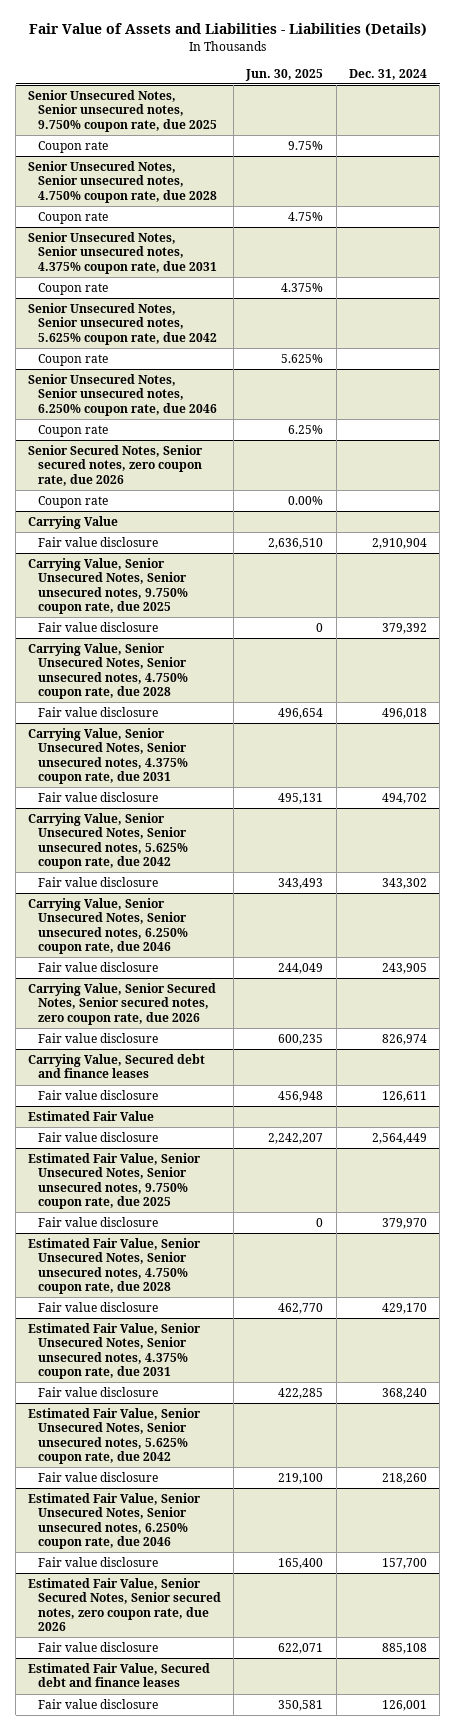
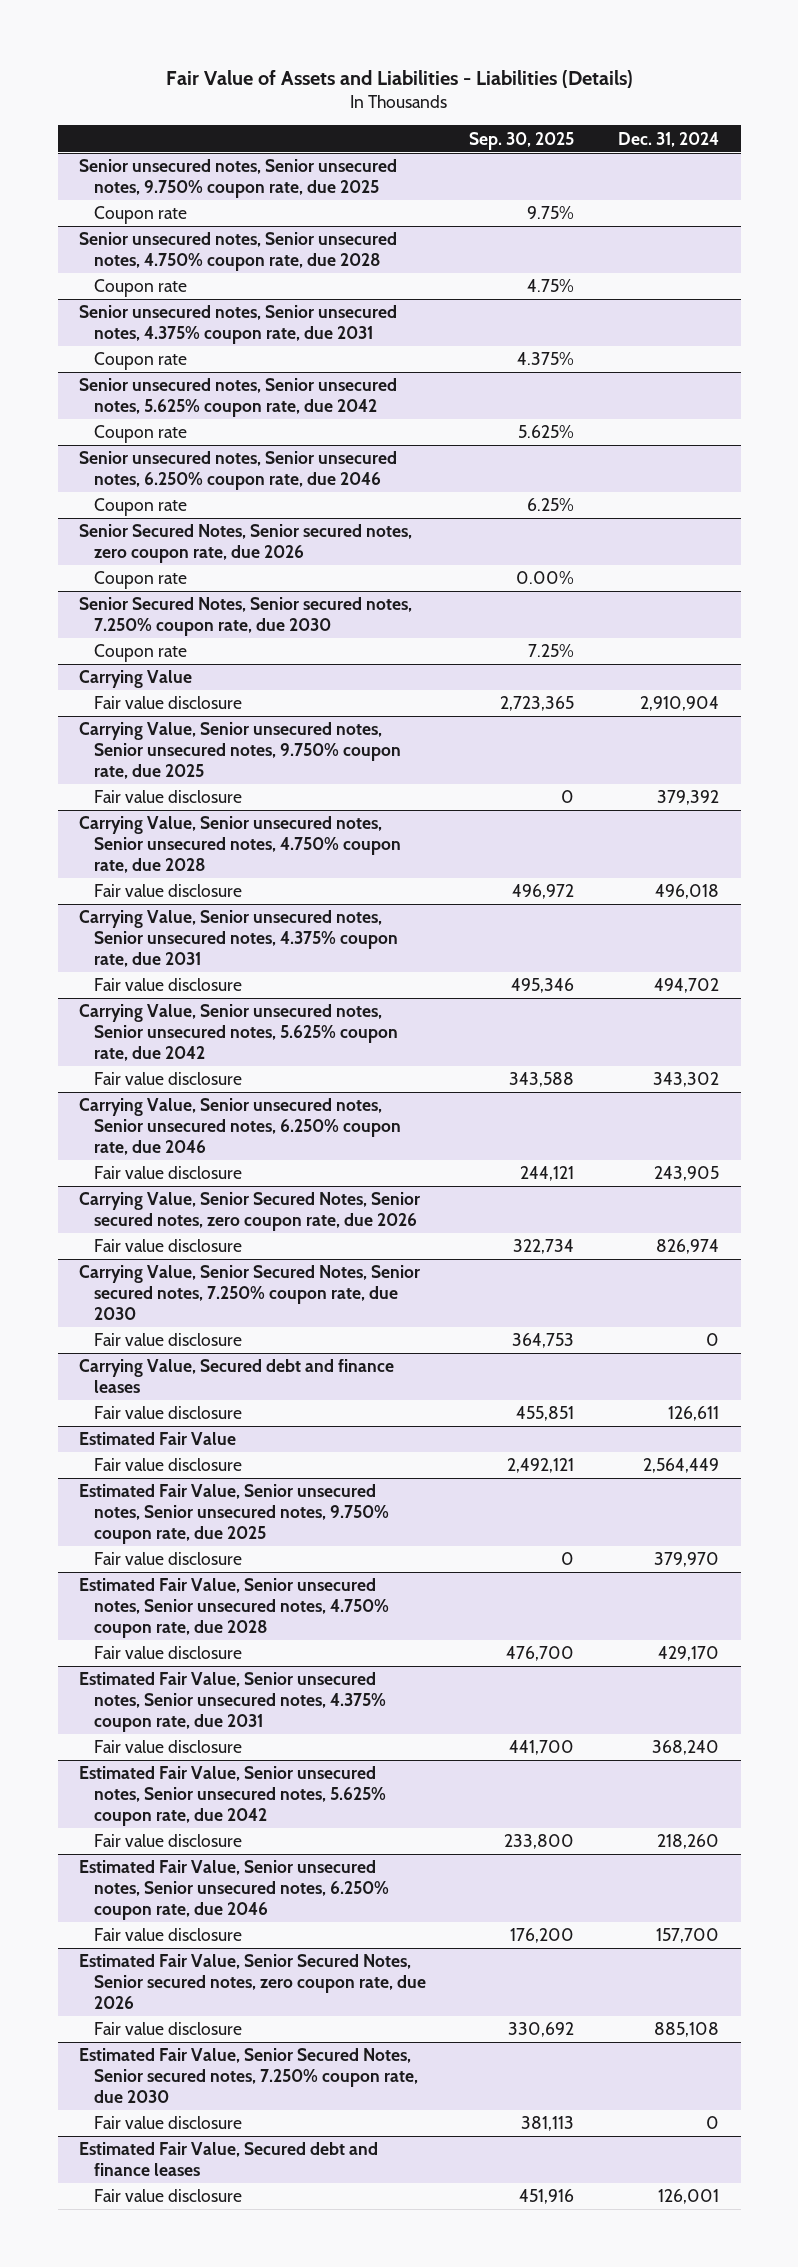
- | Jun. 30, 2025 | Dec. 31, 2024
+ | Sep. 30, 2025 | Dec. 31, 2024
- Senior Unsecured Notes, Senior unsecured notes, 9.750% coupon rate, due 2025
+ Senior unsecured notes, Senior unsecured notes, 9.750% coupon rate, due 2025
- Senior Unsecured Notes, Senior unsecured notes, 4.750% coupon rate, due 2028
+ Senior unsecured notes, Senior unsecured notes, 4.750% coupon rate, due 2028
- Senior Unsecured Notes, Senior unsecured notes, 4.375% coupon rate, due 2031
+ Senior unsecured notes, Senior unsecured notes, 4.375% coupon rate, due 2031
- Senior Unsecured Notes, Senior unsecured notes, 5.625% coupon rate, due 2042
+ Senior unsecured notes, Senior unsecured notes, 5.625% coupon rate, due 2042
- Senior Unsecured Notes, Senior unsecured notes, 6.250% coupon rate, due 2046
+ Senior unsecured notes, Senior unsecured notes, 6.250% coupon rate, due 2046
+ Senior Secured Notes, Senior secured notes, 7.250% coupon rate, due 2030
+ Coupon rate | 7.25% |
- Carrying Value, Senior Unsecured Notes, Senior unsecured notes, 9.750% coupon rate, due 2025
+ Carrying Value, Senior unsecured notes, Senior unsecured notes, 9.750% coupon rate, due 2025
- Carrying Value, Senior Unsecured Notes, Senior unsecured notes, 4.750% coupon rate, due 2028
+ Carrying Value, Senior unsecured notes, Senior unsecured notes, 4.750% coupon rate, due 2028
- Carrying Value, Senior Unsecured Notes, Senior unsecured notes, 4.375% coupon rate, due 2031
+ Carrying Value, Senior unsecured notes, Senior unsecured notes, 4.375% coupon rate, due 2031
- Carrying Value, Senior Unsecured Notes, Senior unsecured notes, 5.625% coupon rate, due 2042
+ Carrying Value, Senior unsecured notes, Senior unsecured notes, 5.625% coupon rate, due 2042
- Carrying Value, Senior Unsecured Notes, Senior unsecured notes, 6.250% coupon rate, due 2046
+ Carrying Value, Senior unsecured notes, Senior unsecured notes, 6.250% coupon rate, due 2046
+ Carrying Value, Senior Secured Notes, Senior secured notes, 7.250% coupon rate, due 2030
+ Fair value disclosure | 364,753 | 0
- Estimated Fair Value, Senior Unsecured Notes, Senior unsecured notes, 9.750% coupon rate, due 2025
+ Estimated Fair Value, Senior unsecured notes, Senior unsecured notes, 9.750% coupon rate, due 2025
- Estimated Fair Value, Senior Unsecured Notes, Senior unsecured notes, 4.750% coupon rate, due 2028
+ Estimated Fair Value, Senior unsecured notes, Senior unsecured notes, 4.750% coupon rate, due 2028
- Estimated Fair Value, Senior Unsecured Notes, Senior unsecured notes, 4.375% coupon rate, due 2031
+ Estimated Fair Value, Senior unsecured notes, Senior unsecured notes, 4.375% coupon rate, due 2031
- Estimated Fair Value, Senior Unsecured Notes, Senior unsecured notes, 5.625% coupon rate, due 2042
+ Estimated Fair Value, Senior unsecured notes, Senior unsecured notes, 5.625% coupon rate, due 2042
- Estimated Fair Value, Senior Unsecured Notes, Senior unsecured notes, 6.250% coupon rate, due 2046
+ Estimated Fair Value, Senior unsecured notes, Senior unsecured notes, 6.250% coupon rate, due 2046
+ Estimated Fair Value, Senior Secured Notes, Senior secured notes, 7.250% coupon rate, due 2030
+ Fair value disclosure | 381,113 | 0

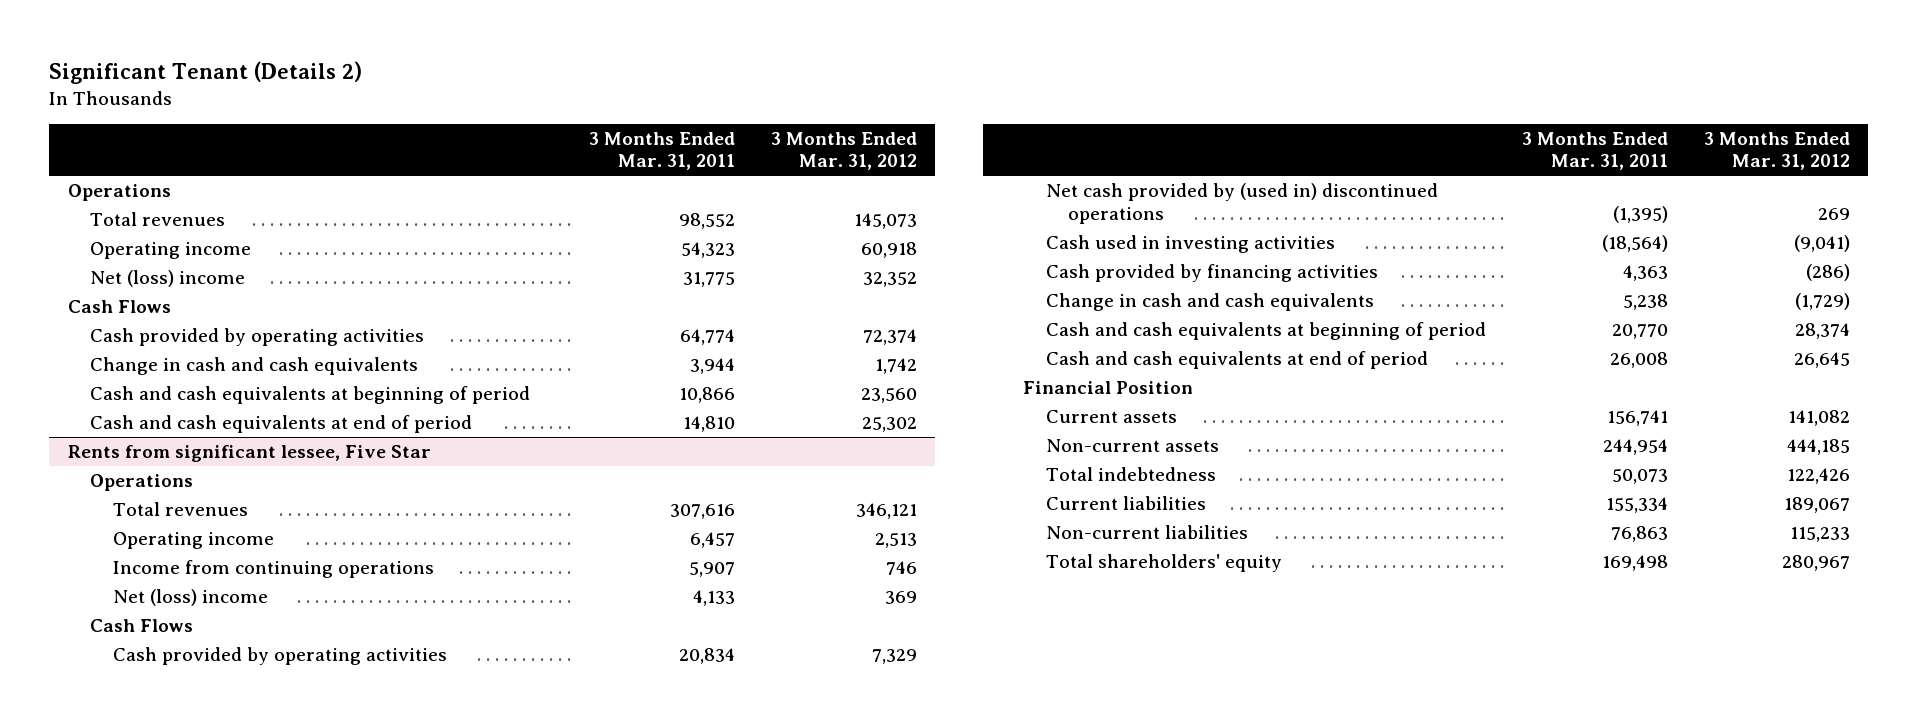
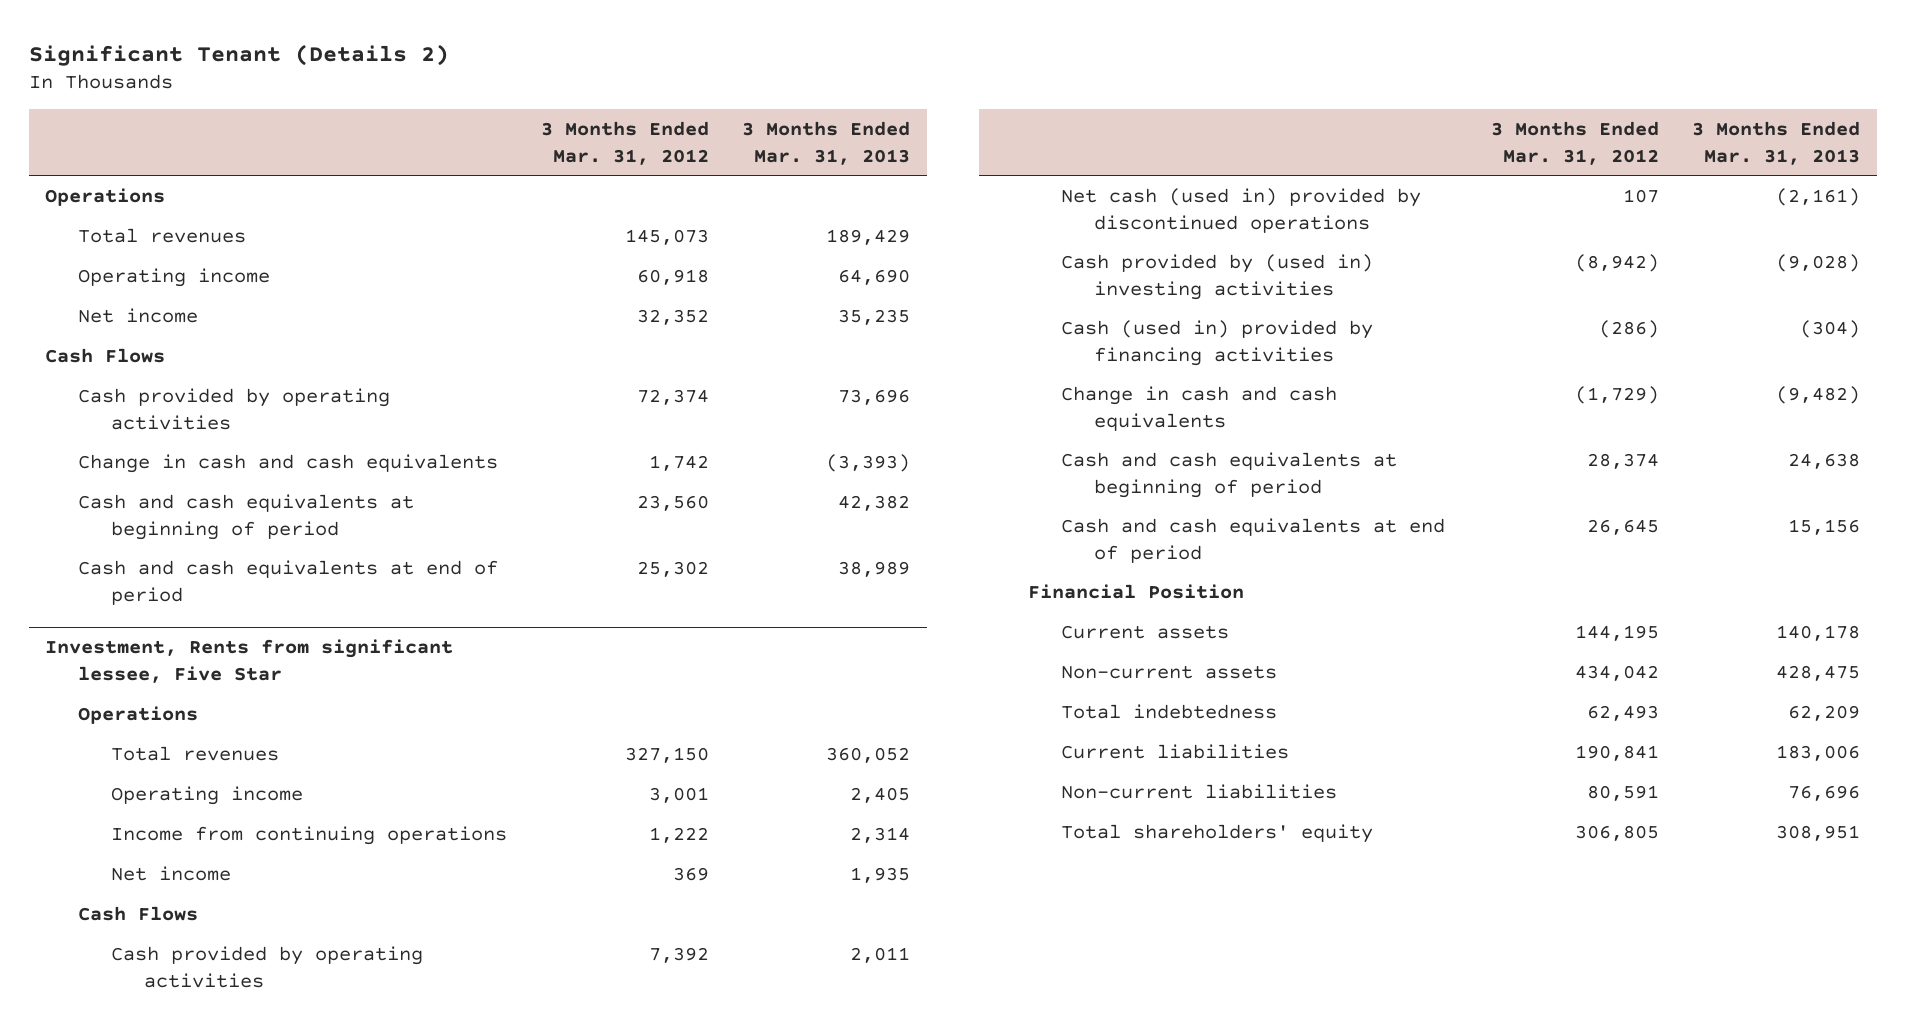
- | 3 Months Ended Mar. 31, 2011 | 3 Months Ended Mar. 31, 2012
+ | 3 Months Ended Mar. 31, 2012 | 3 Months Ended Mar. 31, 2013
- Net (loss) income | 31,775 | 32,352
+ Net income | 32,352 | 35,235
- Rents from significant lessee, Five Star
+ Investment, Rents from significant lessee, Five Star
- Total revenues | 307,616 | 346,121
- Operating income | 6,457 | 2,513
- Income from continuing operations | 5,907 | 746
- Net (loss) income | 4,133 | 369
+ Total revenues | 327,150 | 360,052
+ Operating income | 3,001 | 2,405
+ Income from continuing operations | 1,222 | 2,314
+ Net income | 369 | 1,935
- Cash provided by operating activities | 20,834 | 7,329
- Net cash provided by (used in) discontinued operations | (1,395) | 269
- Cash used in investing activities | (18,564) | (9,041)
- Cash provided by financing activities | 4,363 | (286)
+ Cash provided by operating activities | 7,392 | 2,011
+ Net cash (used in) provided by discontinued operations | 107 | (2,161)
+ Cash provided by (used in) investing activities | (8,942) | (9,028)
+ Cash (used in) provided by financing activities | (286) | (304)
- Current assets | 156,741 | 141,082
- Non-current assets | 244,954 | 444,185
- Total indebtedness | 50,073 | 122,426
- Current liabilities | 155,334 | 189,067
- Non-current liabilities | 76,863 | 115,233
- Total shareholders' equity | 169,498 | 280,967
+ Current assets | 144,195 | 140,178
+ Non-current assets | 434,042 | 428,475
+ Total indebtedness | 62,493 | 62,209
+ Current liabilities | 190,841 | 183,006
+ Non-current liabilities | 80,591 | 76,696
+ Total shareholders' equity | 306,805 | 308,951

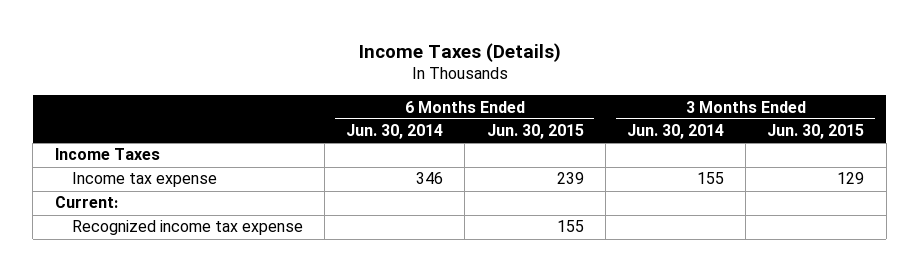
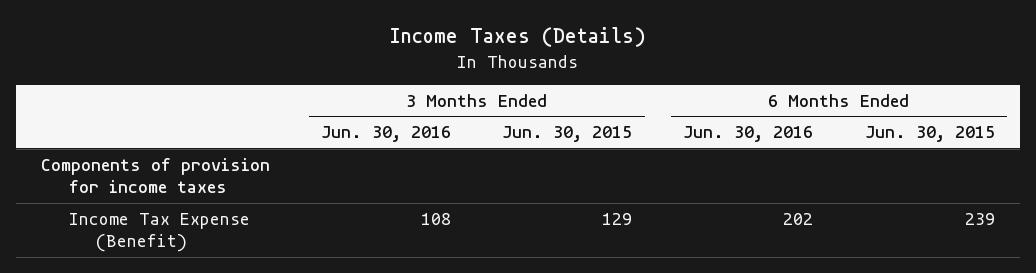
- | 6 Months Ended Jun. 30, 2014 | 6 Months Ended Jun. 30, 2015 | 3 Months Ended Jun. 30, 2014 | 3 Months Ended Jun. 30, 2015
+ | 3 Months Ended Jun. 30, 2016 | 3 Months Ended Jun. 30, 2015 | 6 Months Ended Jun. 30, 2016 | 6 Months Ended Jun. 30, 2015
- Income Taxes
- Income tax expense | 346 | 239 | 155 | 129
- Current:
- Recognized income tax expense | | 155 | |
+ Components of provision for income taxes
+ Income Tax Expense (Benefit) | 108 | 129 | 202 | 239

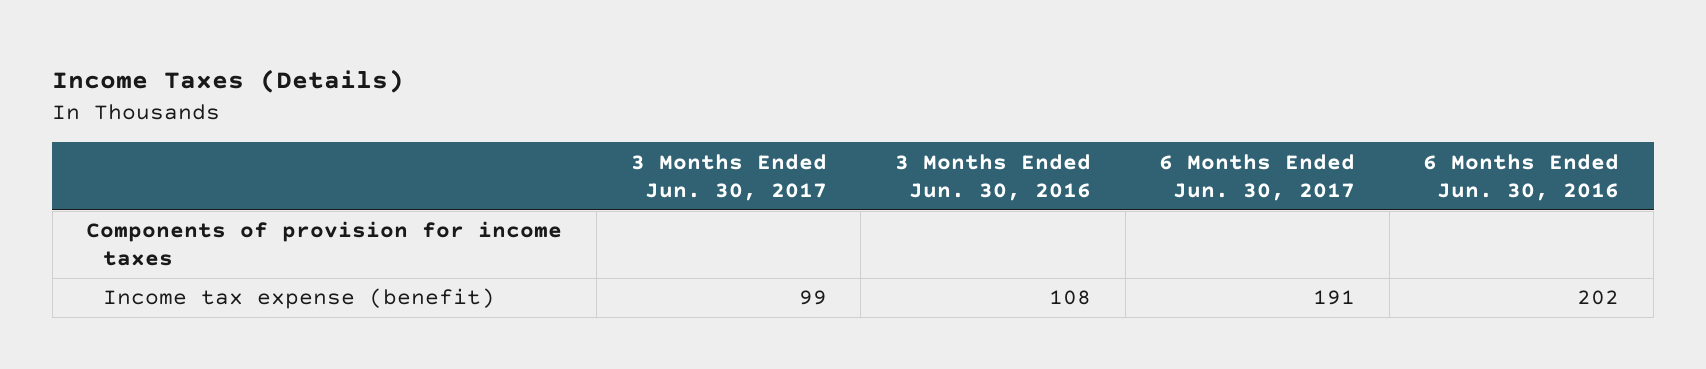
- | 3 Months Ended Jun. 30, 2016 | 3 Months Ended Jun. 30, 2015 | 6 Months Ended Jun. 30, 2016 | 6 Months Ended Jun. 30, 2015
+ | 3 Months Ended Jun. 30, 2017 | 3 Months Ended Jun. 30, 2016 | 6 Months Ended Jun. 30, 2017 | 6 Months Ended Jun. 30, 2016
- Income Tax Expense (Benefit) | 108 | 129 | 202 | 239
+ Income tax expense (benefit) | 99 | 108 | 191 | 202

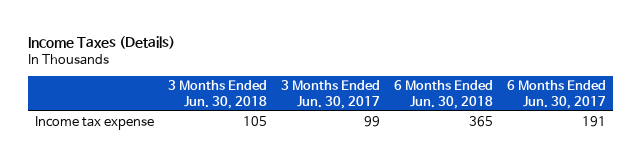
- | 3 Months Ended Jun. 30, 2017 | 3 Months Ended Jun. 30, 2016 | 6 Months Ended Jun. 30, 2017 | 6 Months Ended Jun. 30, 2016
+ | 3 Months Ended Jun. 30, 2018 | 3 Months Ended Jun. 30, 2017 | 6 Months Ended Jun. 30, 2018 | 6 Months Ended Jun. 30, 2017
- Components of provision for income taxes
- Income tax expense (benefit) | 99 | 108 | 191 | 202
+ Income tax expense | 105 | 99 | 365 | 191

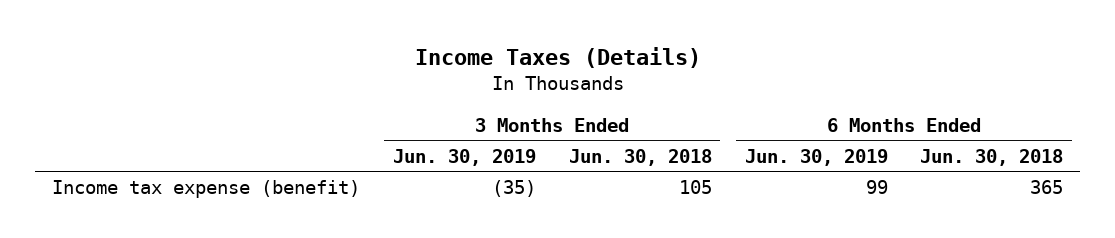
- | 3 Months Ended Jun. 30, 2018 | 3 Months Ended Jun. 30, 2017 | 6 Months Ended Jun. 30, 2018 | 6 Months Ended Jun. 30, 2017
+ | 3 Months Ended Jun. 30, 2019 | 3 Months Ended Jun. 30, 2018 | 6 Months Ended Jun. 30, 2019 | 6 Months Ended Jun. 30, 2018
- Income tax expense | 105 | 99 | 365 | 191
+ Income tax expense (benefit) | (35) | 105 | 99 | 365

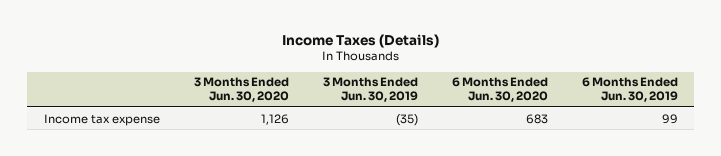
- | 3 Months Ended Jun. 30, 2019 | 3 Months Ended Jun. 30, 2018 | 6 Months Ended Jun. 30, 2019 | 6 Months Ended Jun. 30, 2018
+ | 3 Months Ended Jun. 30, 2020 | 3 Months Ended Jun. 30, 2019 | 6 Months Ended Jun. 30, 2020 | 6 Months Ended Jun. 30, 2019
- Income tax expense (benefit) | (35) | 105 | 99 | 365
+ Income tax expense | 1,126 | (35) | 683 | 99

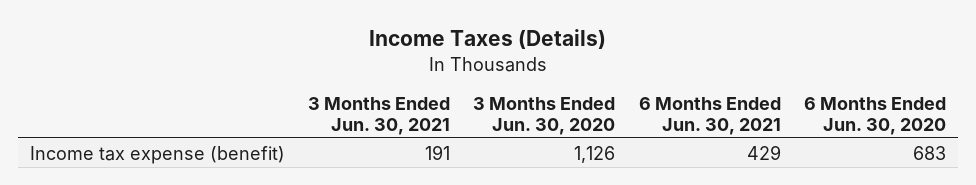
- | 3 Months Ended Jun. 30, 2020 | 3 Months Ended Jun. 30, 2019 | 6 Months Ended Jun. 30, 2020 | 6 Months Ended Jun. 30, 2019
+ | 3 Months Ended Jun. 30, 2021 | 3 Months Ended Jun. 30, 2020 | 6 Months Ended Jun. 30, 2021 | 6 Months Ended Jun. 30, 2020
- Income tax expense | 1,126 | (35) | 683 | 99
+ Income tax expense (benefit) | 191 | 1,126 | 429 | 683

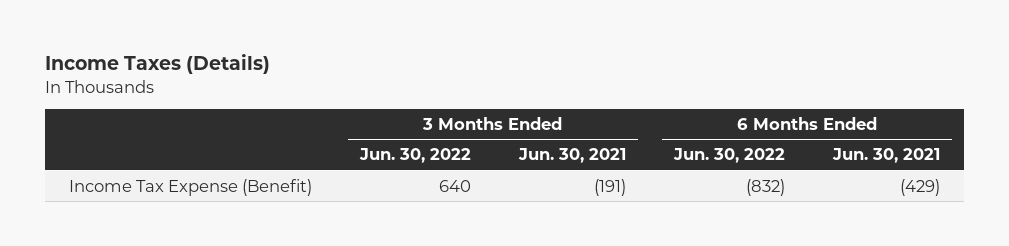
- | 3 Months Ended Jun. 30, 2021 | 3 Months Ended Jun. 30, 2020 | 6 Months Ended Jun. 30, 2021 | 6 Months Ended Jun. 30, 2020
+ | 3 Months Ended Jun. 30, 2022 | 3 Months Ended Jun. 30, 2021 | 6 Months Ended Jun. 30, 2022 | 6 Months Ended Jun. 30, 2021
- Income tax expense (benefit) | 191 | 1,126 | 429 | 683
+ Income Tax Expense (Benefit) | 640 | (191) | (832) | (429)

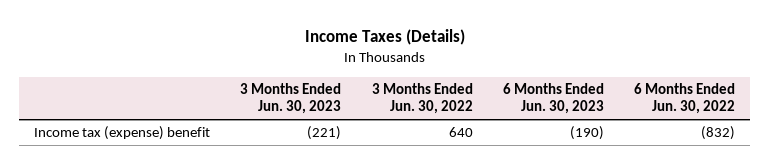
- | 3 Months Ended Jun. 30, 2022 | 3 Months Ended Jun. 30, 2021 | 6 Months Ended Jun. 30, 2022 | 6 Months Ended Jun. 30, 2021
+ | 3 Months Ended Jun. 30, 2023 | 3 Months Ended Jun. 30, 2022 | 6 Months Ended Jun. 30, 2023 | 6 Months Ended Jun. 30, 2022
- Income Tax Expense (Benefit) | 640 | (191) | (832) | (429)
+ Income tax (expense) benefit | (221) | 640 | (190) | (832)

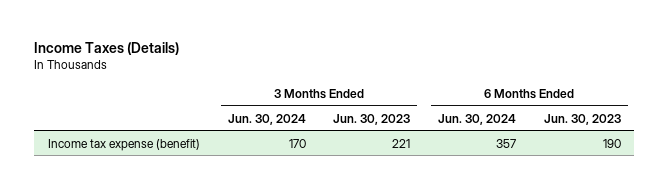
- | 3 Months Ended Jun. 30, 2023 | 3 Months Ended Jun. 30, 2022 | 6 Months Ended Jun. 30, 2023 | 6 Months Ended Jun. 30, 2022
+ | 3 Months Ended Jun. 30, 2024 | 3 Months Ended Jun. 30, 2023 | 6 Months Ended Jun. 30, 2024 | 6 Months Ended Jun. 30, 2023
- Income tax (expense) benefit | (221) | 640 | (190) | (832)
+ Income tax expense (benefit) | 170 | 221 | 357 | 190

